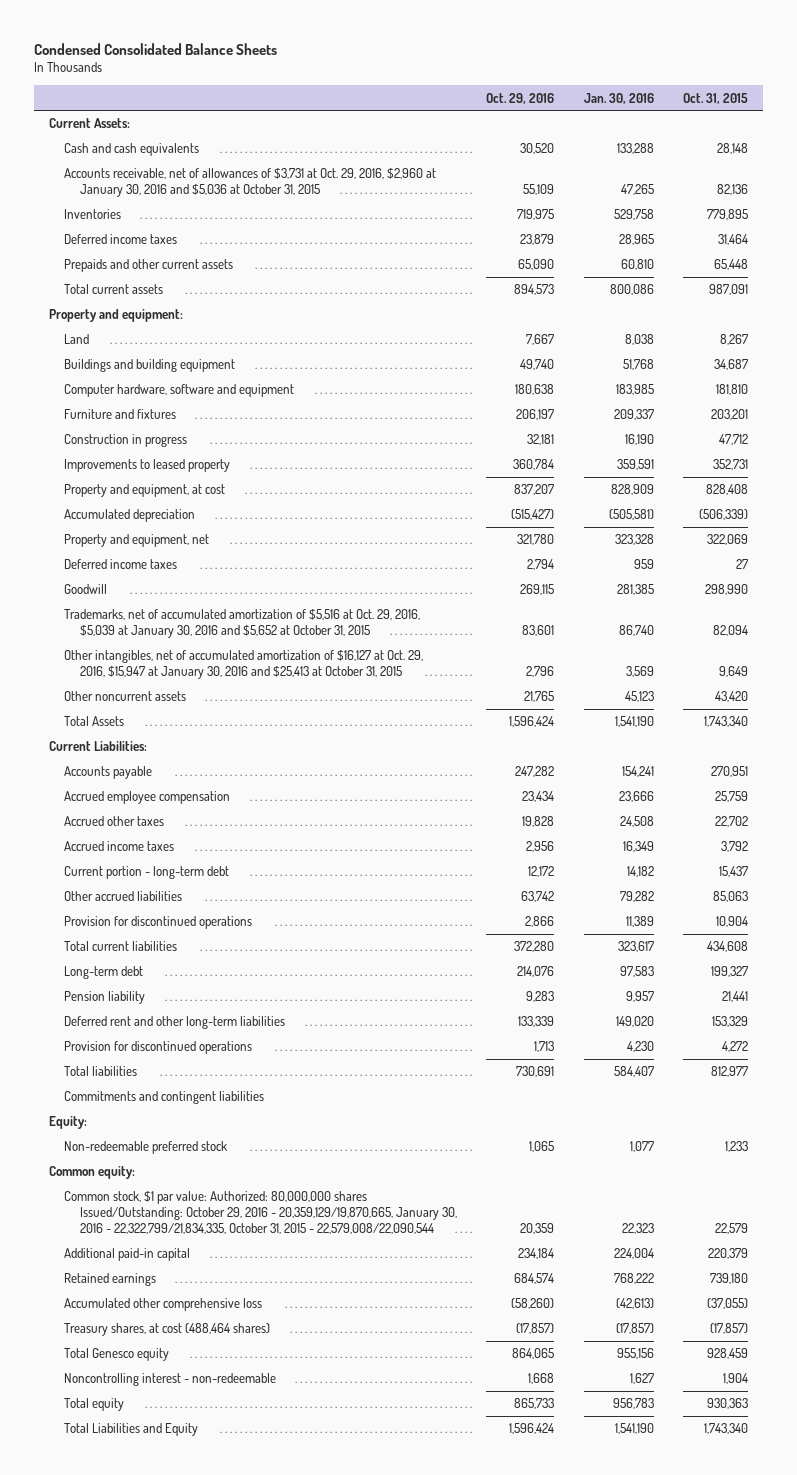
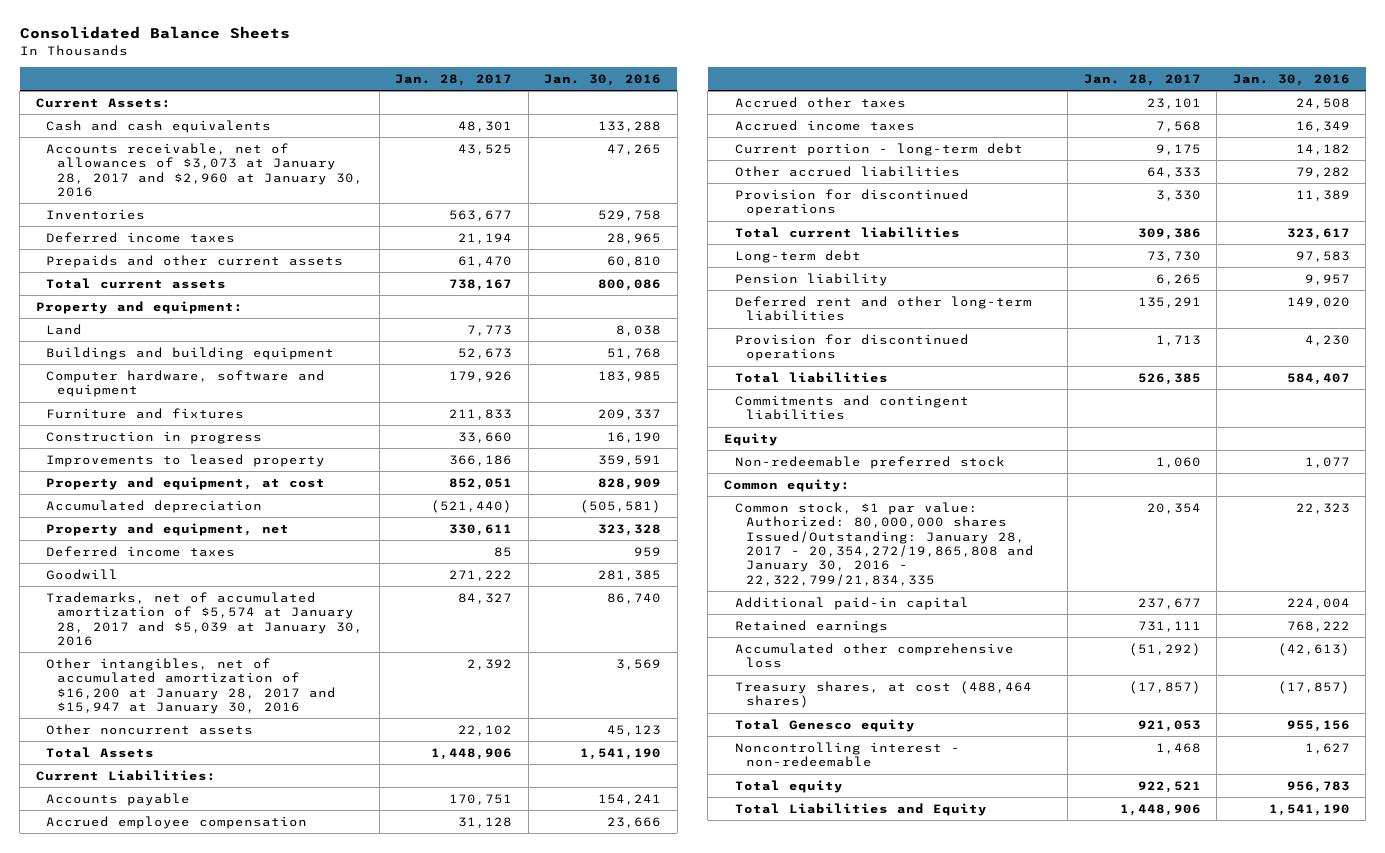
- Condensed Consolidated Balance Sheets
+ Consolidated Balance Sheets
- | Oct. 29, 2016 | Jan. 30, 2016 | Oct. 31, 2015
+ | Jan. 28, 2017 | Jan. 30, 2016
- Accounts receivable, net of allowances of $3,731 at Oct. 29, 2016, $2,960 at January 30, 2016 and $5,036 at October 31, 2015 | 55,109 | 47,265 | 82,136
+ Accounts receivable, net of allowances of $3,073 at January 28, 2017 and $2,960 at January 30, 2016 | 43,525 | 47,265
- Trademarks, net of accumulated amortization of $5,516 at Oct. 29, 2016, $5,039 at January 30, 2016 and $5,652 at October 31, 2015 | 83,601 | 86,740 | 82,094
- Other intangibles, net of accumulated amortization of $16,127 at Oct. 29, 2016, $15,947 at January 30, 2016 and $25,413 at October 31, 2015 | 2,796 | 3,569 | 9,649
+ Trademarks, net of accumulated amortization of $5,574 at January 28, 2017 and $5,039 at January 30, 2016 | 84,327 | 86,740
+ Other intangibles, net of accumulated amortization of $16,200 at January 28, 2017 and $15,947 at January 30, 2016 | 2,392 | 3,569
- Equity:
+ Equity
- Common stock, $1 par value: Authorized: 80,000,000 shares Issued/Outstanding: October 29, 2016 - 20,359,129/19,870,665, January 30, 2016 - 22,322,799/21,834,335, October 31, 2015 - 22,579,008/22,090,544 | 20,359 | 22,323 | 22,579
+ Common stock, $1 par value: Authorized: 80,000,000 shares Issued/Outstanding: January 28, 2017 - 20,354,272/19,865,808 and January 30, 2016 - 22,322,799/21,834,335 | 20,354 | 22,323

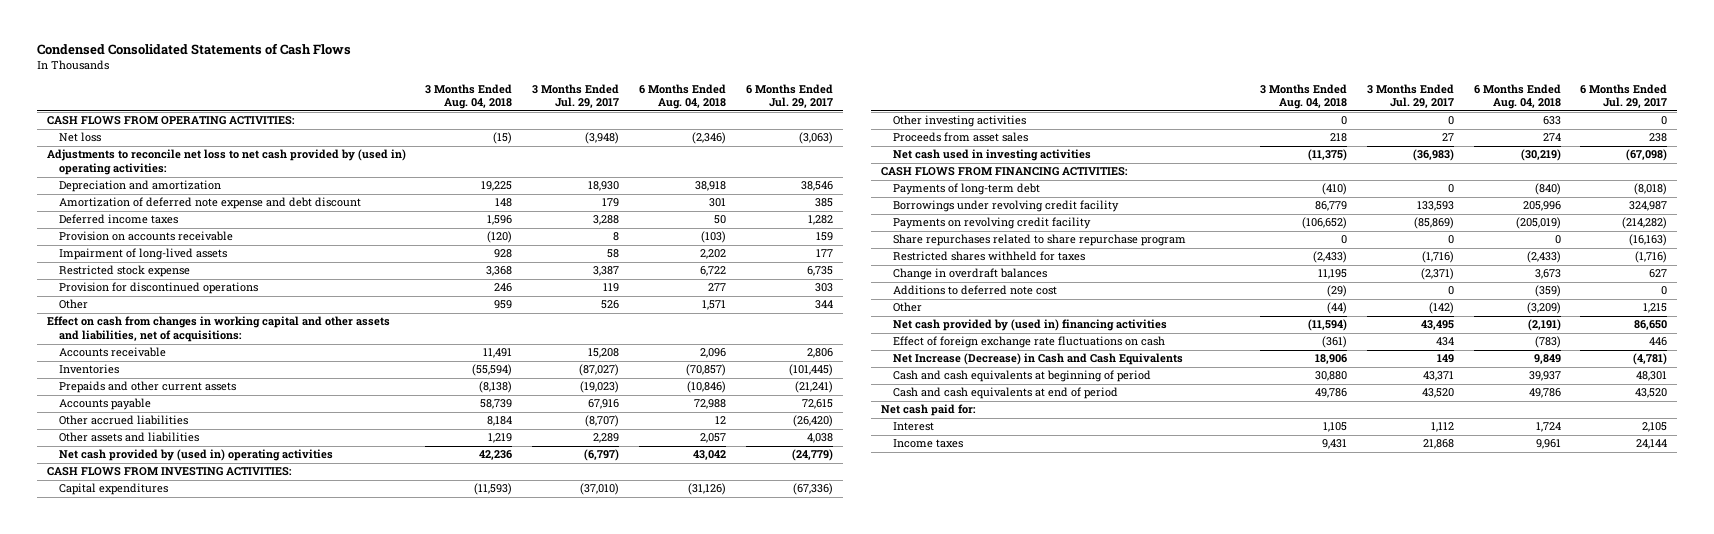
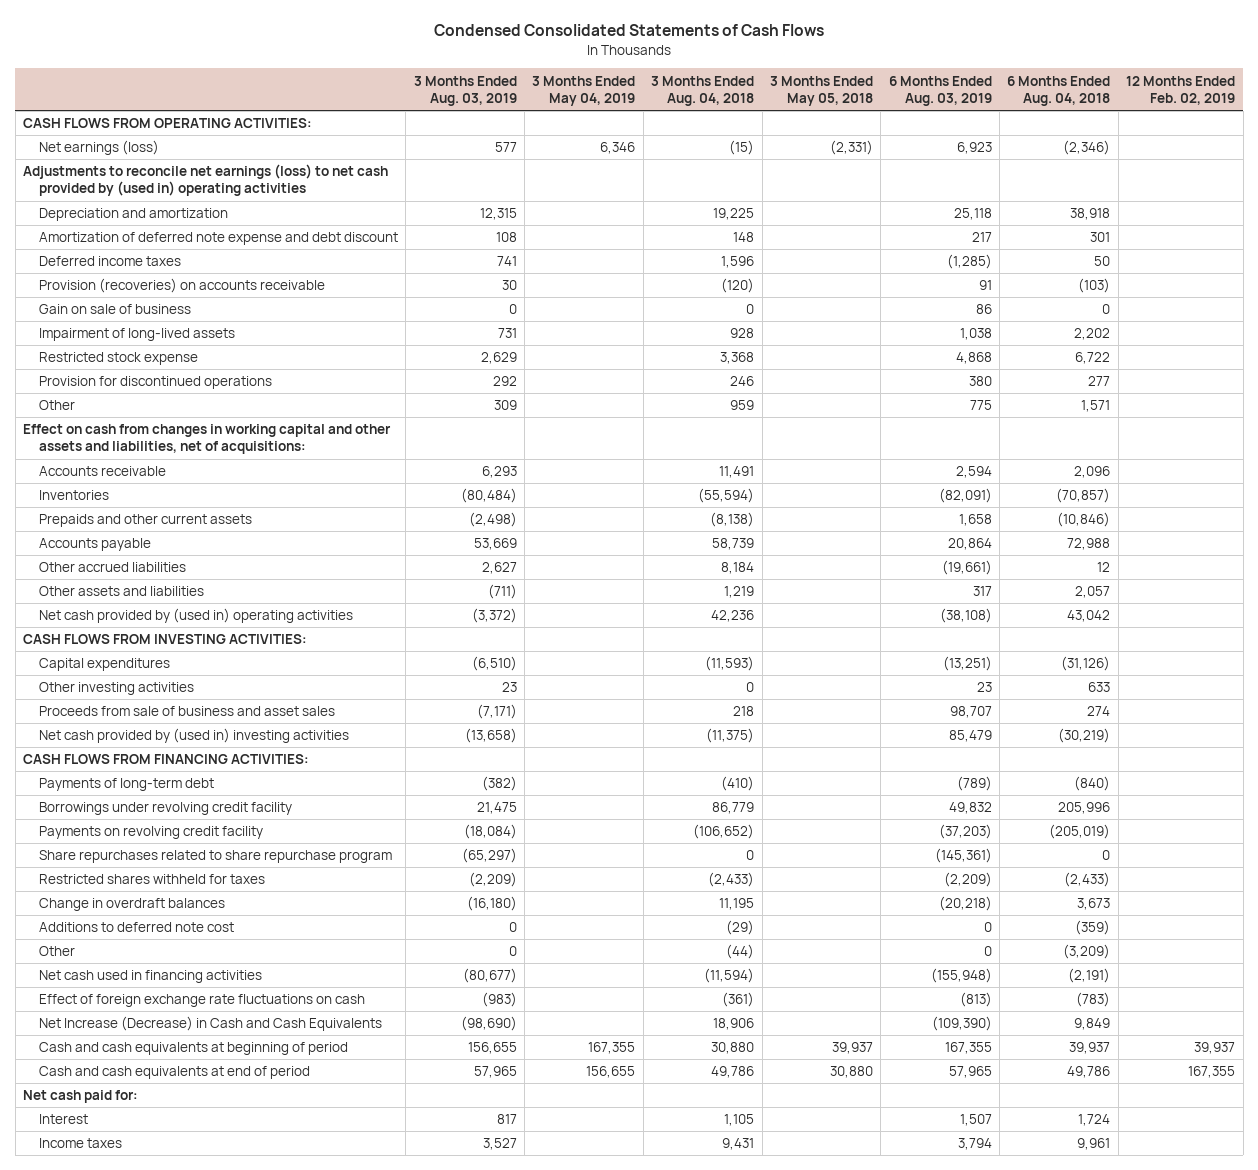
- | 3 Months Ended Aug. 04, 2018 | 3 Months Ended Jul. 29, 2017 | 6 Months Ended Aug. 04, 2018 | 6 Months Ended Jul. 29, 2017
+ | 3 Months Ended Aug. 03, 2019 | 3 Months Ended May 04, 2019 | 3 Months Ended Aug. 04, 2018 | 3 Months Ended May 05, 2018 | 6 Months Ended Aug. 03, 2019 | 6 Months Ended Aug. 04, 2018 | 12 Months Ended Feb. 02, 2019
- Net loss | (15) | (3,948) | (2,346) | (3,063)
- Adjustments to reconcile net loss to net cash provided by (used in) operating activities:
+ Net earnings (loss) | 577 | 6,346 | (15) | (2,331) | 6,923 | (2,346) |
+ Adjustments to reconcile net earnings (loss) to net cash provided by (used in) operating activities
- Provision on accounts receivable | (120) | 8 | (103) | 159
+ Provision (recoveries) on accounts receivable | 30 | | (120) | | 91 | (103) |
+ Gain on sale of business | 0 | | 0 | | 86 | 0 |
- Proceeds from asset sales | 218 | 27 | 274 | 238
- Net cash used in investing activities | (11,375) | (36,983) | (30,219) | (67,098)
+ Proceeds from sale of business and asset sales | (7,171) | | 218 | | 98,707 | 274 |
+ Net cash provided by (used in) investing activities | (13,658) | | (11,375) | | 85,479 | (30,219) |
- Net cash provided by (used in) financing activities | (11,594) | 43,495 | (2,191) | 86,650
+ Net cash used in financing activities | (80,677) | | (11,594) | | (155,948) | (2,191) |

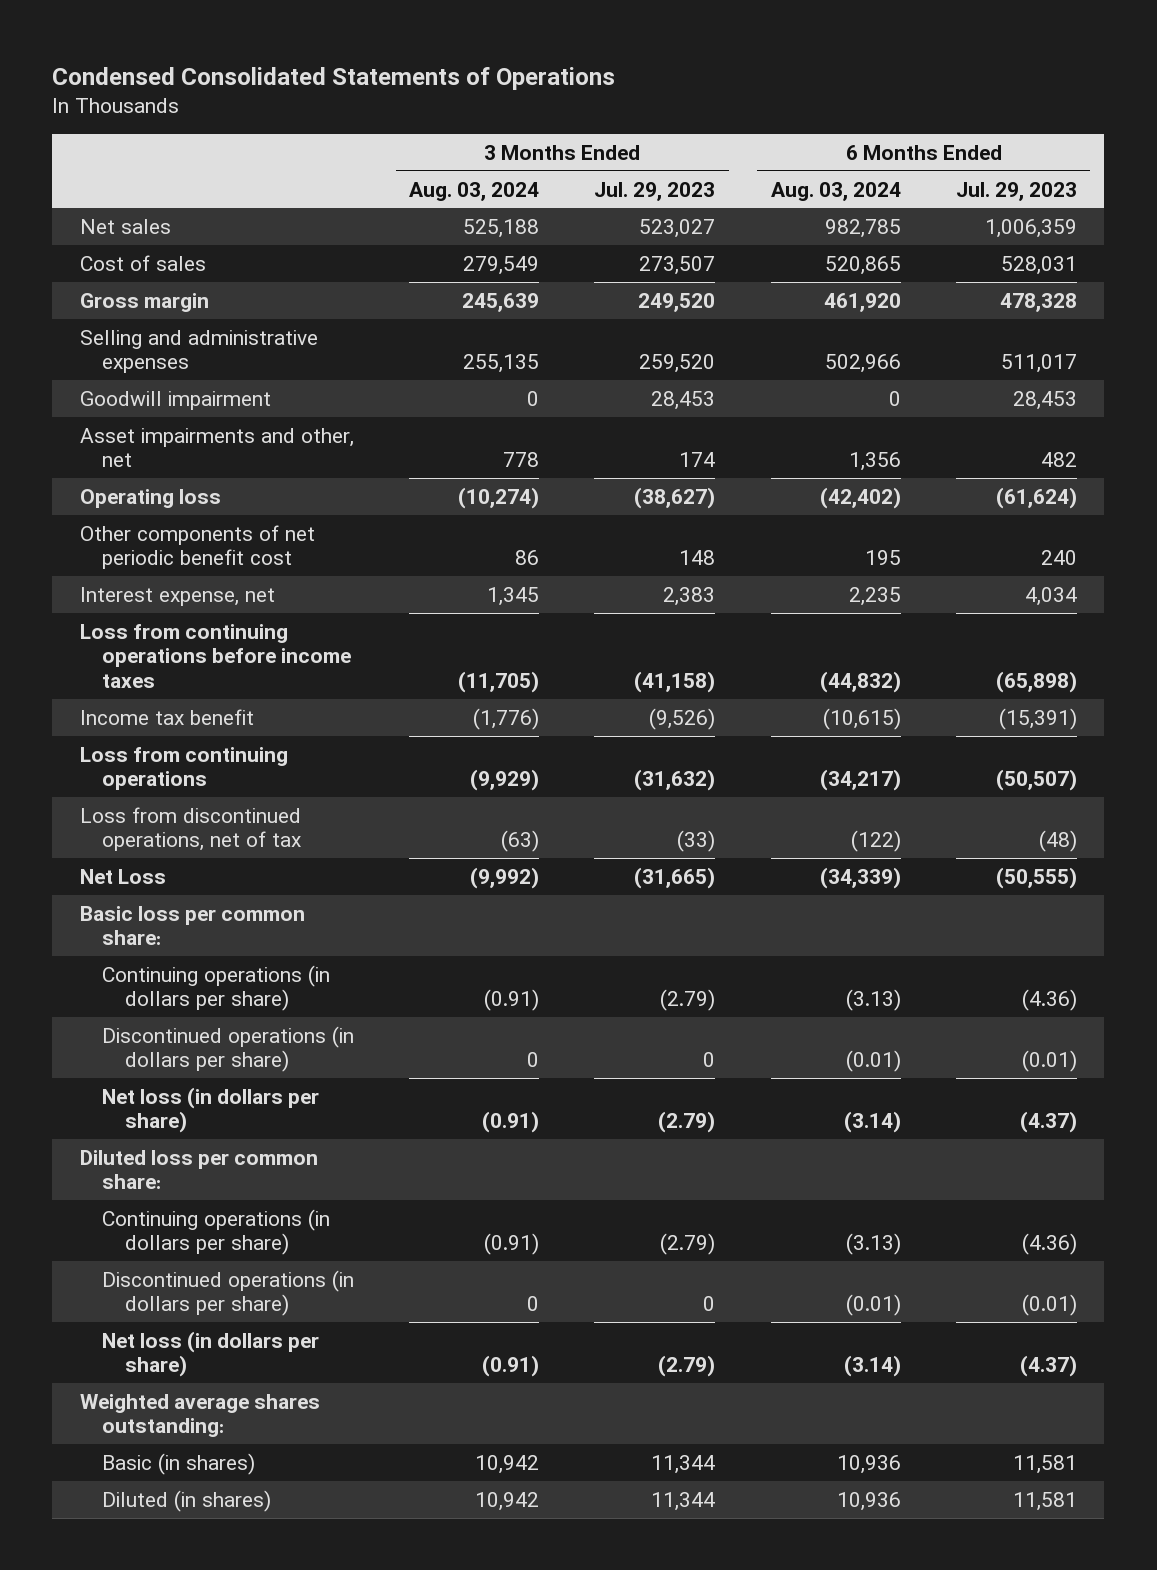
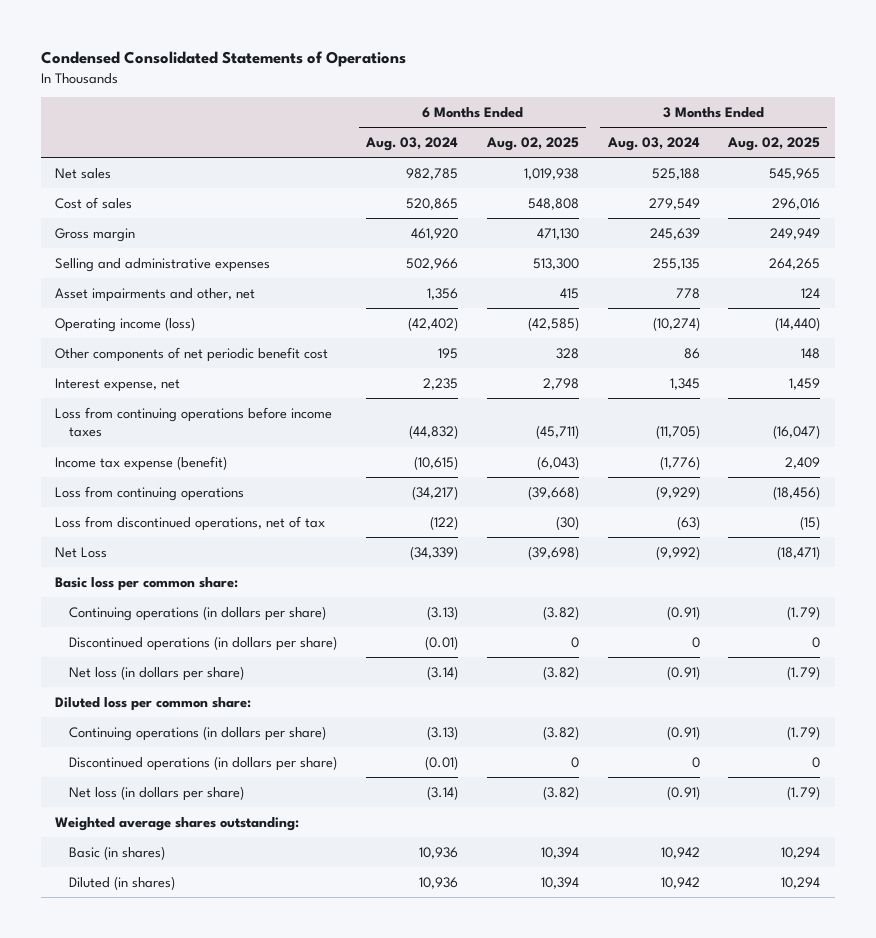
- | 3 Months Ended Aug. 03, 2024 | 3 Months Ended Jul. 29, 2023 | 6 Months Ended Aug. 03, 2024 | 6 Months Ended Jul. 29, 2023
+ | 6 Months Ended Aug. 03, 2024 | 6 Months Ended Aug. 02, 2025 | 3 Months Ended Aug. 03, 2024 | 3 Months Ended Aug. 02, 2025
- Goodwill impairment | 0 | 28,453 | 0 | 28,453
- Operating loss | (10,274) | (38,627) | (42,402) | (61,624)
+ Operating income (loss) | (42,402) | (42,585) | (10,274) | (14,440)
- Income tax benefit | (1,776) | (9,526) | (10,615) | (15,391)
+ Income tax expense (benefit) | (10,615) | (6,043) | (1,776) | 2,409

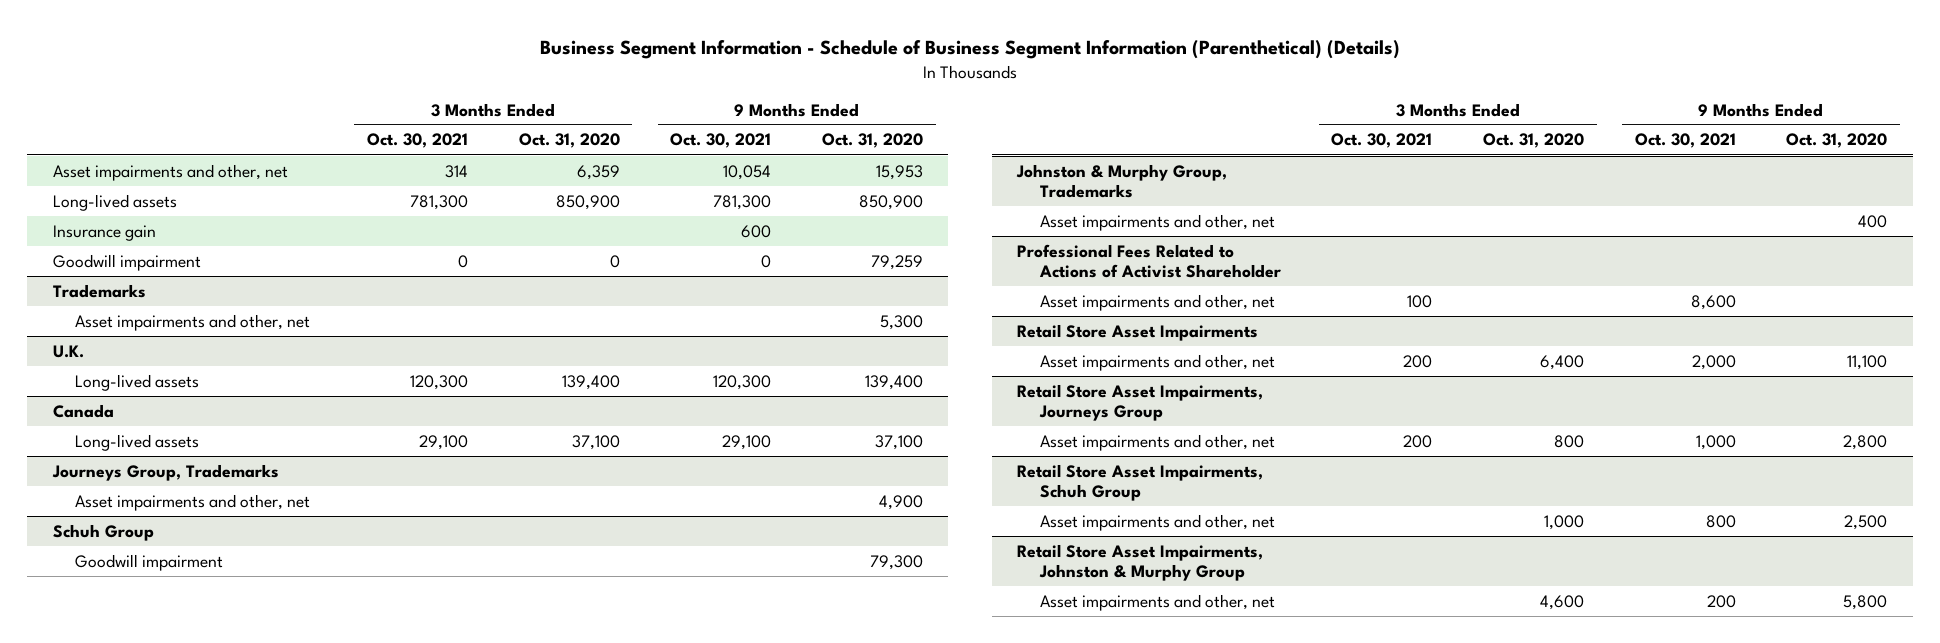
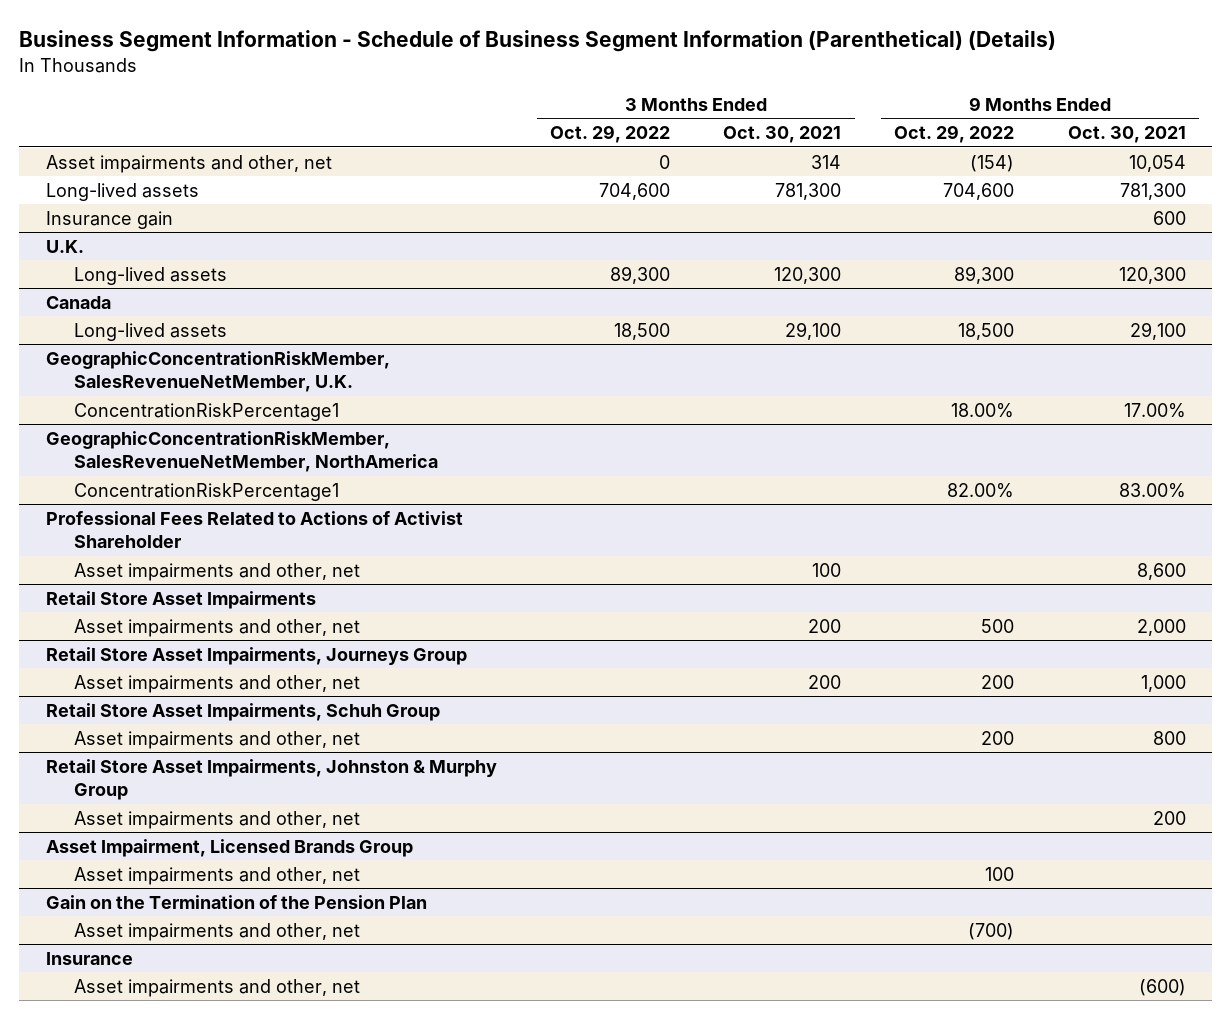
- | 3 Months Ended Oct. 30, 2021 | 3 Months Ended Oct. 31, 2020 | 9 Months Ended Oct. 30, 2021 | 9 Months Ended Oct. 31, 2020
+ | 3 Months Ended Oct. 29, 2022 | 3 Months Ended Oct. 30, 2021 | 9 Months Ended Oct. 29, 2022 | 9 Months Ended Oct. 30, 2021
- Goodwill impairment | 0 | 0 | 0 | 79,259
- Trademarks
- Asset impairments and other, net | | | | 5,300
- Journeys Group, Trademarks
- Asset impairments and other, net | | | | 4,900
- Schuh Group
- Goodwill impairment | | | | 79,300
- Johnston & Murphy Group, Trademarks
- Asset impairments and other, net | | | | 400
+ GeographicConcentrationRiskMember, SalesRevenueNetMember, U.K.
+ ConcentrationRiskPercentage1 | | | 18.00% | 17.00%
+ GeographicConcentrationRiskMember, SalesRevenueNetMember, NorthAmerica
+ ConcentrationRiskPercentage1 | | | 82.00% | 83.00%
+ Asset Impairment, Licensed Brands Group
+ Asset impairments and other, net | | | 100 |
+ Gain on the Termination of the Pension Plan
+ Asset impairments and other, net | | | (700) |
+ Insurance
+ Asset impairments and other, net | | | | (600)

